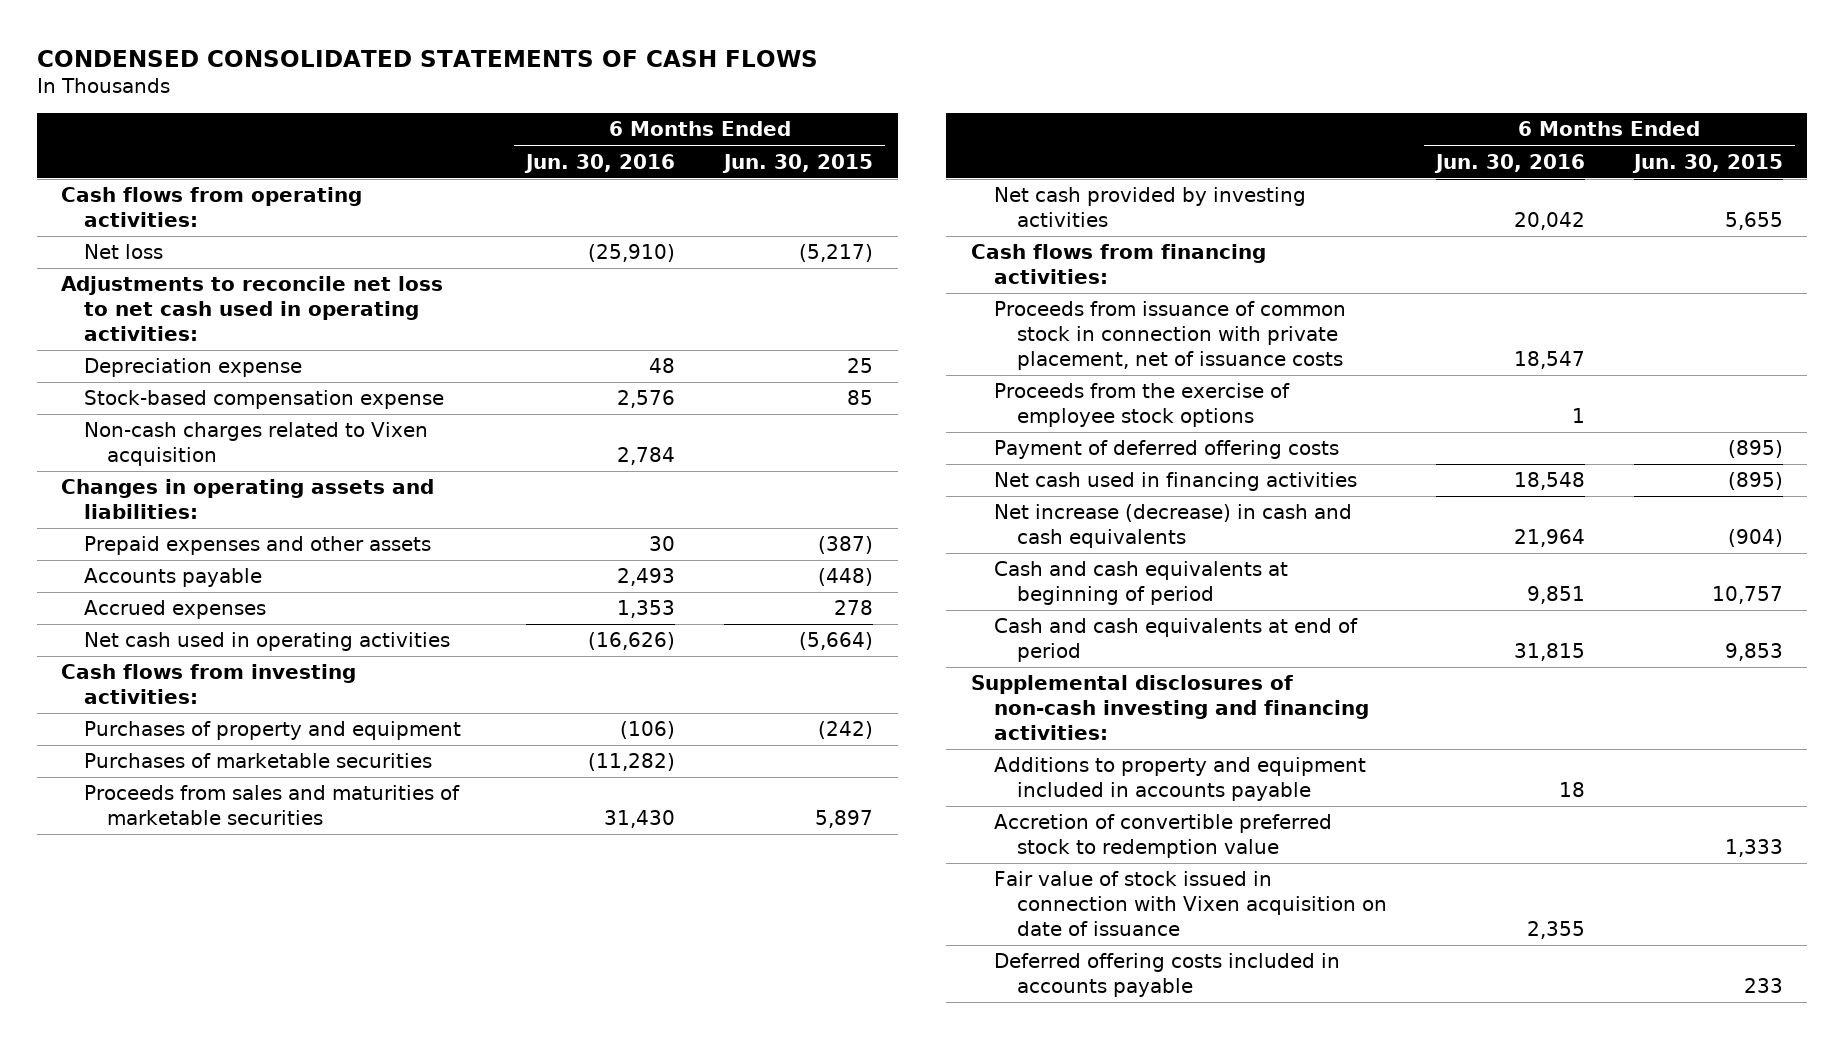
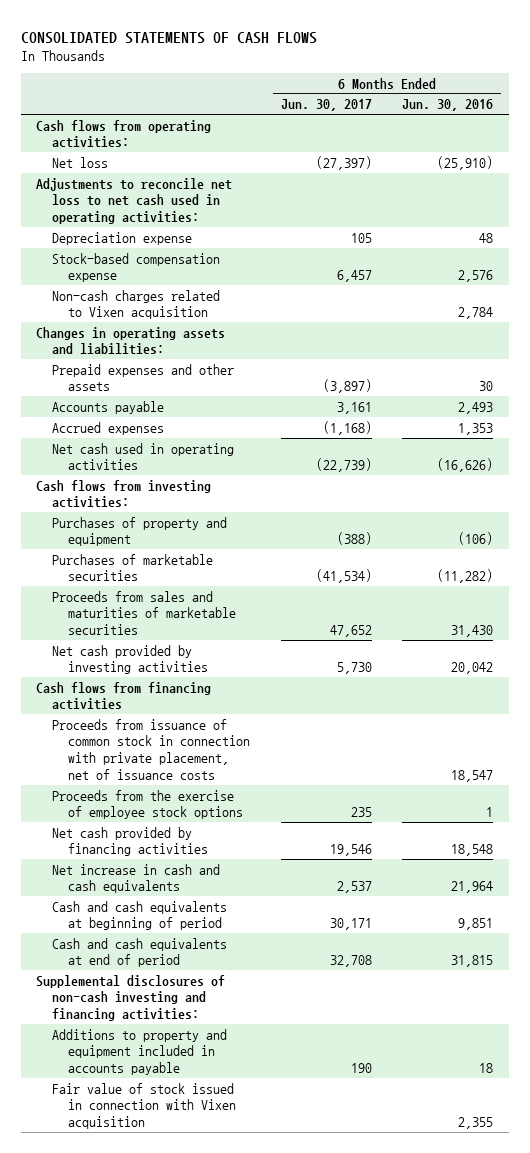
- CONDENSED CONSOLIDATED STATEMENTS OF CASH FLOWS
+ CONSOLIDATED STATEMENTS OF CASH FLOWS
- | 6 Months Ended Jun. 30, 2016 | 6 Months Ended Jun. 30, 2015
+ | 6 Months Ended Jun. 30, 2017 | 6 Months Ended Jun. 30, 2016
- Cash flows from financing activities:
+ Cash flows from financing activities
- Payment of deferred offering costs | | (895)
- Net cash used in financing activities | 18,548 | (895)
- Net increase (decrease) in cash and cash equivalents | 21,964 | (904)
+ Net cash provided by financing activities | 19,546 | 18,548
+ Net increase in cash and cash equivalents | 2,537 | 21,964
- Accretion of convertible preferred stock to redemption value | | 1,333
- Fair value of stock issued in connection with Vixen acquisition on date of issuance | 2,355 |
- Deferred offering costs included in accounts payable | | 233
+ Fair value of stock issued in connection with Vixen acquisition | | 2,355

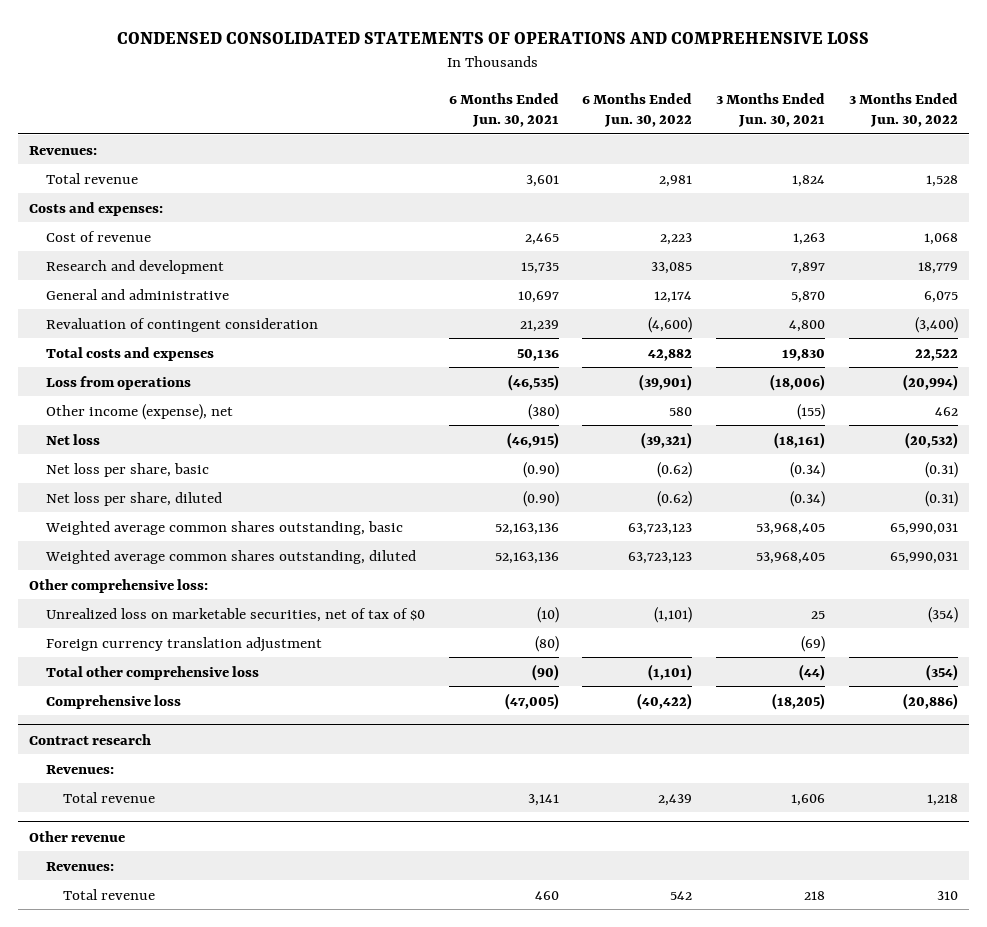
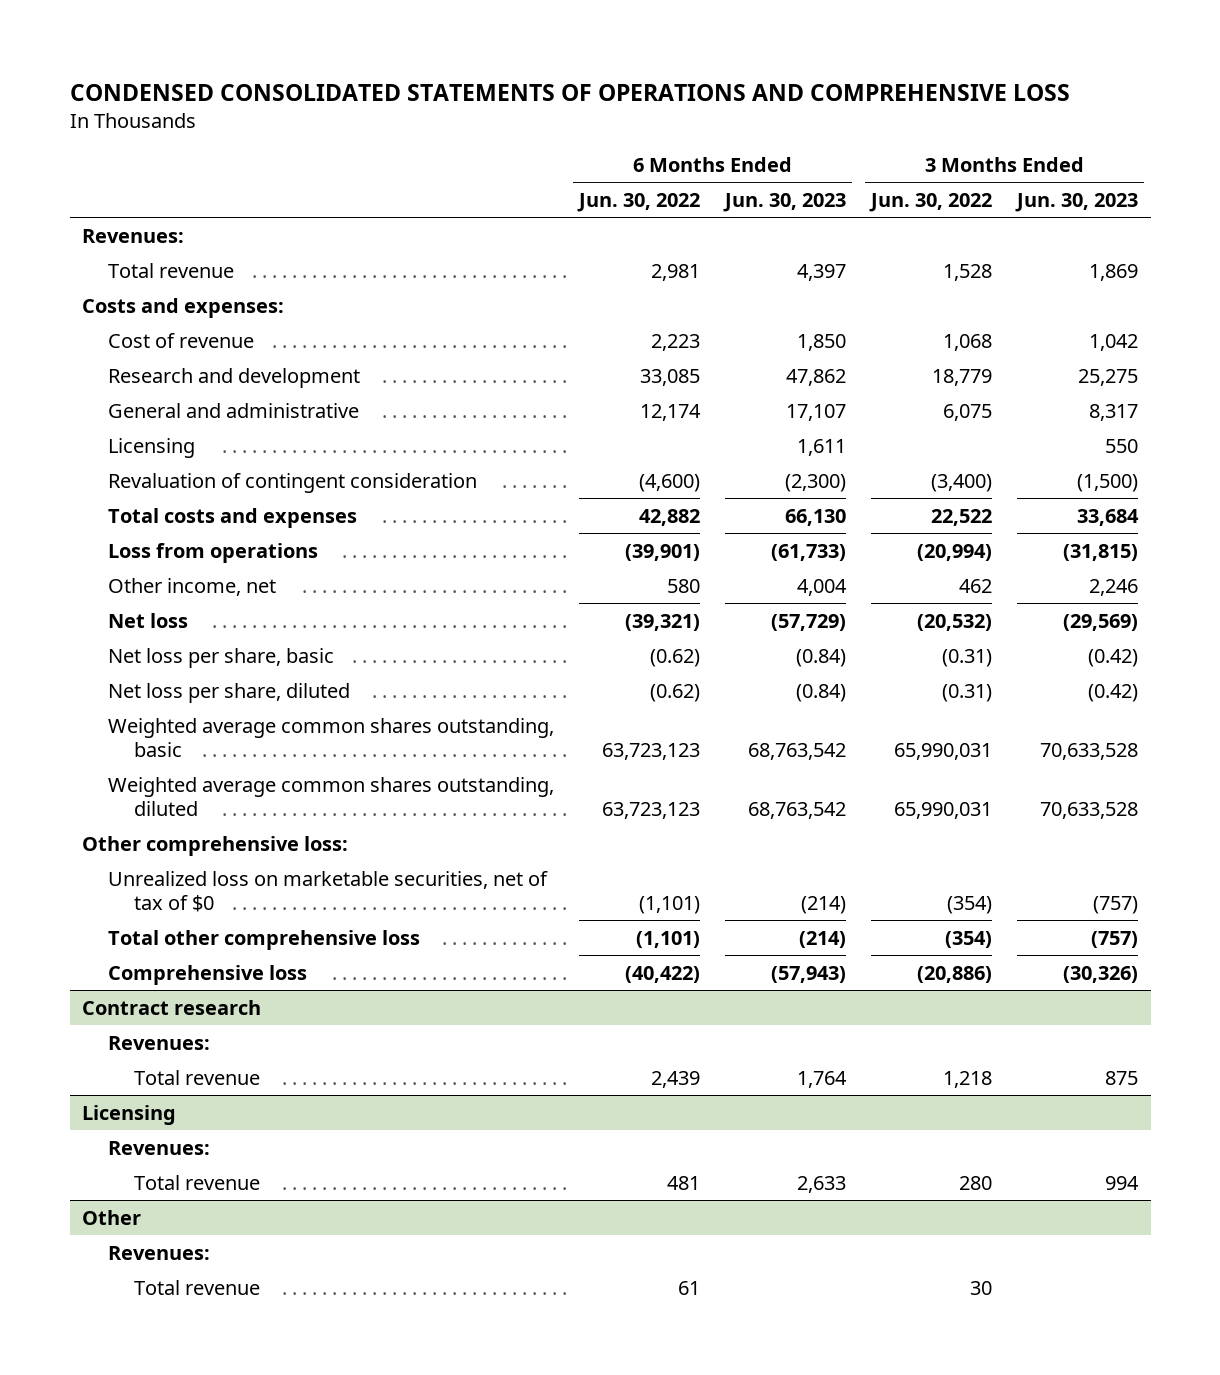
- | 6 Months Ended Jun. 30, 2021 | 6 Months Ended Jun. 30, 2022 | 3 Months Ended Jun. 30, 2021 | 3 Months Ended Jun. 30, 2022
+ | 6 Months Ended Jun. 30, 2022 | 6 Months Ended Jun. 30, 2023 | 3 Months Ended Jun. 30, 2022 | 3 Months Ended Jun. 30, 2023
+ Licensing | | 1,611 | | 550
- Other income (expense), net | (380) | 580 | (155) | 462
+ Other income, net | 580 | 4,004 | 462 | 2,246
- Foreign currency translation adjustment | (80) | | (69) |
- Other revenue
+ Licensing
- Total revenue | 460 | 542 | 218 | 310
+ Total revenue | 481 | 2,633 | 280 | 994
+ Other
+ Revenues:
+ Total revenue | 61 | | 30 |

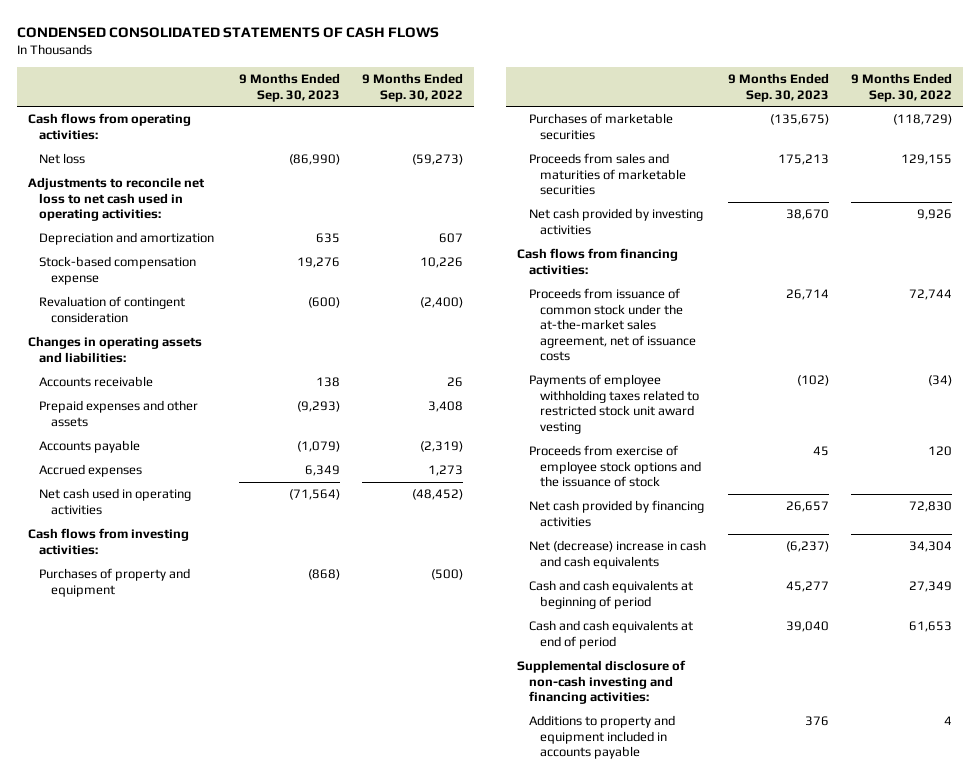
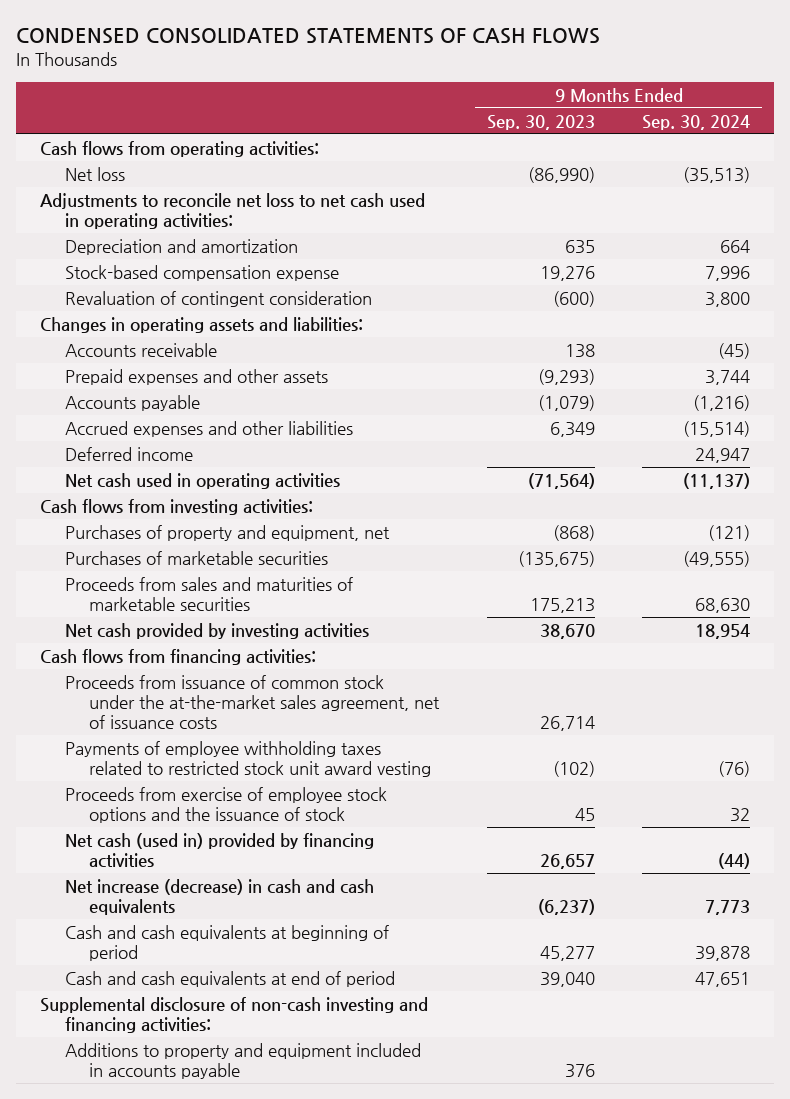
- | 9 Months Ended Sep. 30, 2023 | 9 Months Ended Sep. 30, 2022
+ | 9 Months Ended Sep. 30, 2023 | 9 Months Ended Sep. 30, 2024
- Accrued expenses | 6,349 | 1,273
+ Accrued expenses and other liabilities | 6,349 | (15,514)
+ Deferred income | | 24,947
- Purchases of property and equipment | (868) | (500)
+ Purchases of property and equipment, net | (868) | (121)
- Net cash provided by financing activities | 26,657 | 72,830
- Net (decrease) increase in cash and cash equivalents | (6,237) | 34,304
+ Net cash (used in) provided by financing activities | 26,657 | (44)
+ Net increase (decrease) in cash and cash equivalents | (6,237) | 7,773

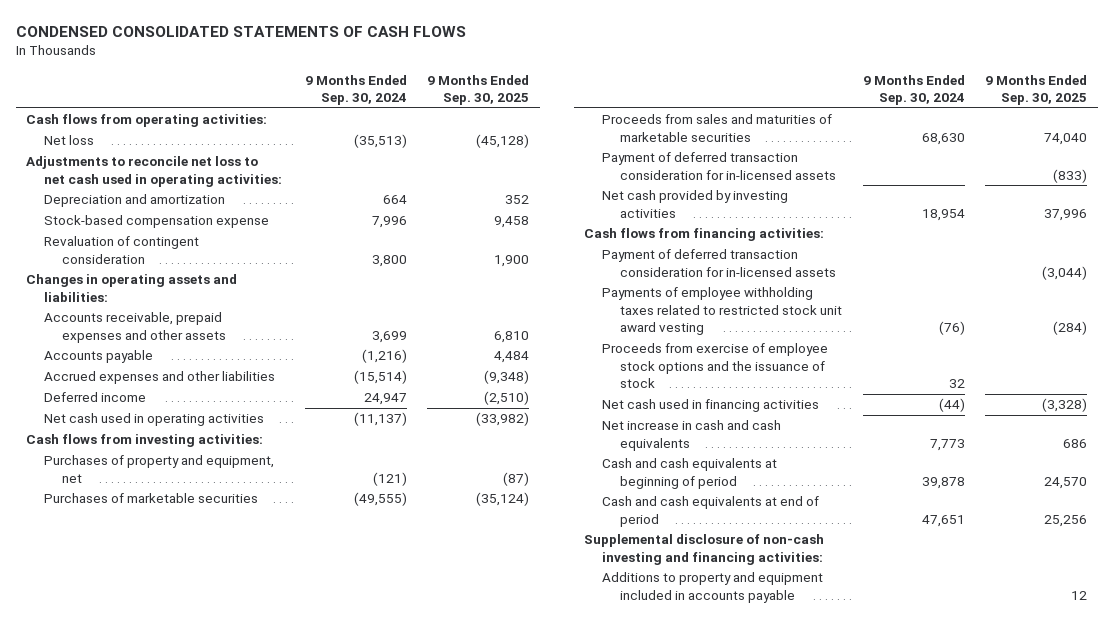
- | 9 Months Ended Sep. 30, 2023 | 9 Months Ended Sep. 30, 2024
+ | 9 Months Ended Sep. 30, 2024 | 9 Months Ended Sep. 30, 2025
- Accounts receivable | 138 | (45)
- Prepaid expenses and other assets | (9,293) | 3,744
+ Accounts receivable, prepaid expenses and other assets | 3,699 | 6,810
+ Payment of deferred transaction consideration for in-licensed assets | | (833)
- Proceeds from issuance of common stock under the at-the-market sales agreement, net of issuance costs | 26,714 |
+ Payment of deferred transaction consideration for in-licensed assets | | (3,044)
- Net cash (used in) provided by financing activities | 26,657 | (44)
- Net increase (decrease) in cash and cash equivalents | (6,237) | 7,773
+ Net cash used in financing activities | (44) | (3,328)
+ Net increase in cash and cash equivalents | 7,773 | 686

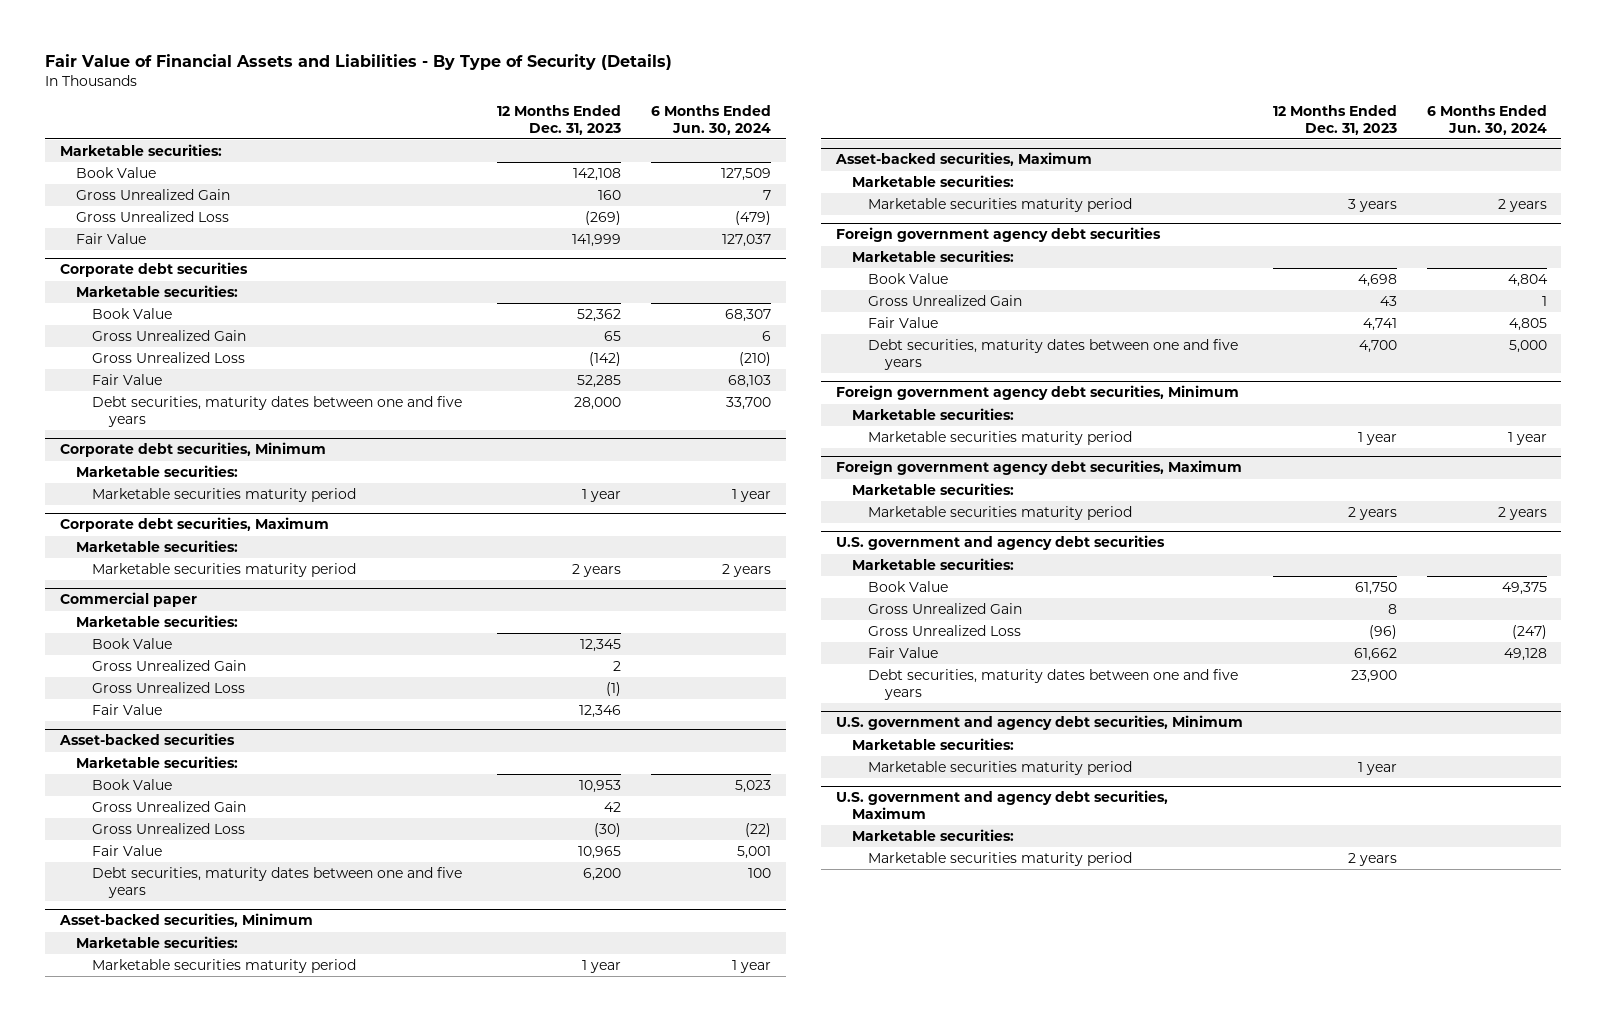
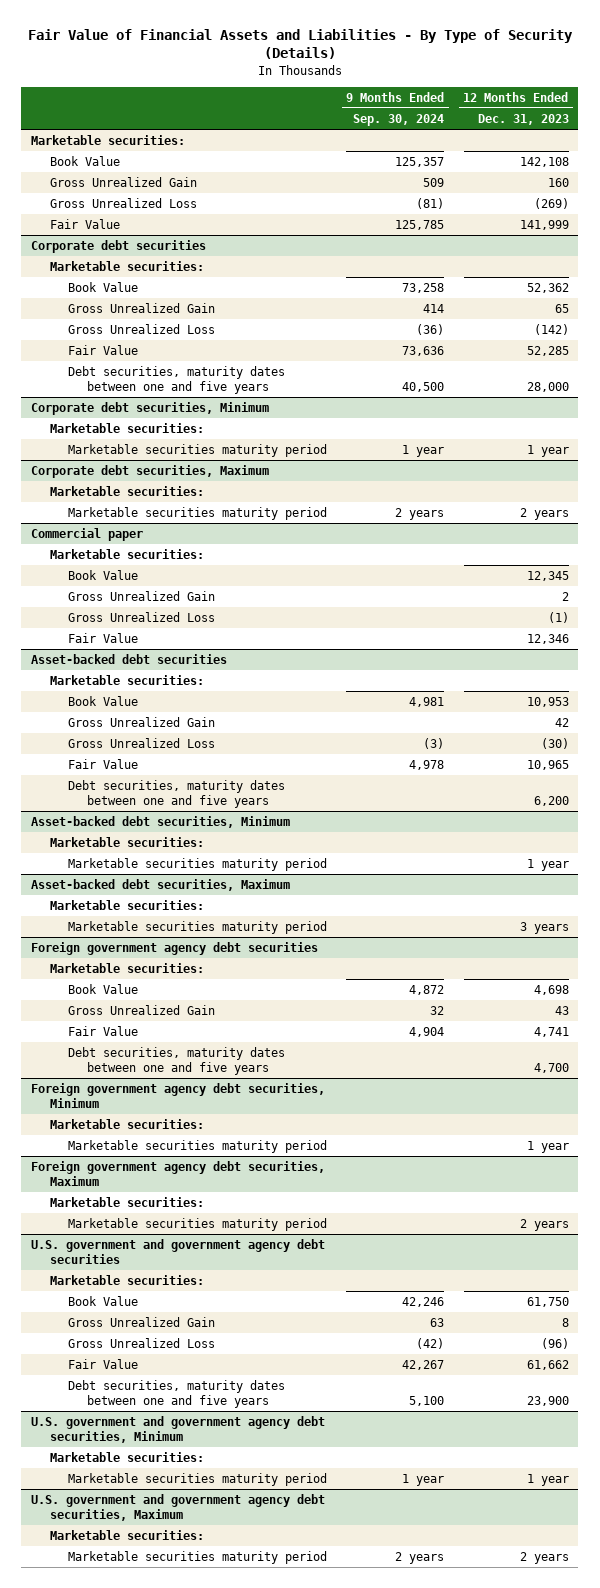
- | 12 Months Ended Dec. 31, 2023 | 6 Months Ended Jun. 30, 2024
+ | 9 Months Ended Sep. 30, 2024 | 12 Months Ended Dec. 31, 2023
- Asset-backed securities
+ Asset-backed debt securities
- Asset-backed securities, Minimum
+ Asset-backed debt securities, Minimum
- Asset-backed securities, Maximum
+ Asset-backed debt securities, Maximum
- U.S. government and agency debt securities
+ U.S. government and government agency debt securities
- U.S. government and agency debt securities, Minimum
+ U.S. government and government agency debt securities, Minimum
- U.S. government and agency debt securities, Maximum
+ U.S. government and government agency debt securities, Maximum

